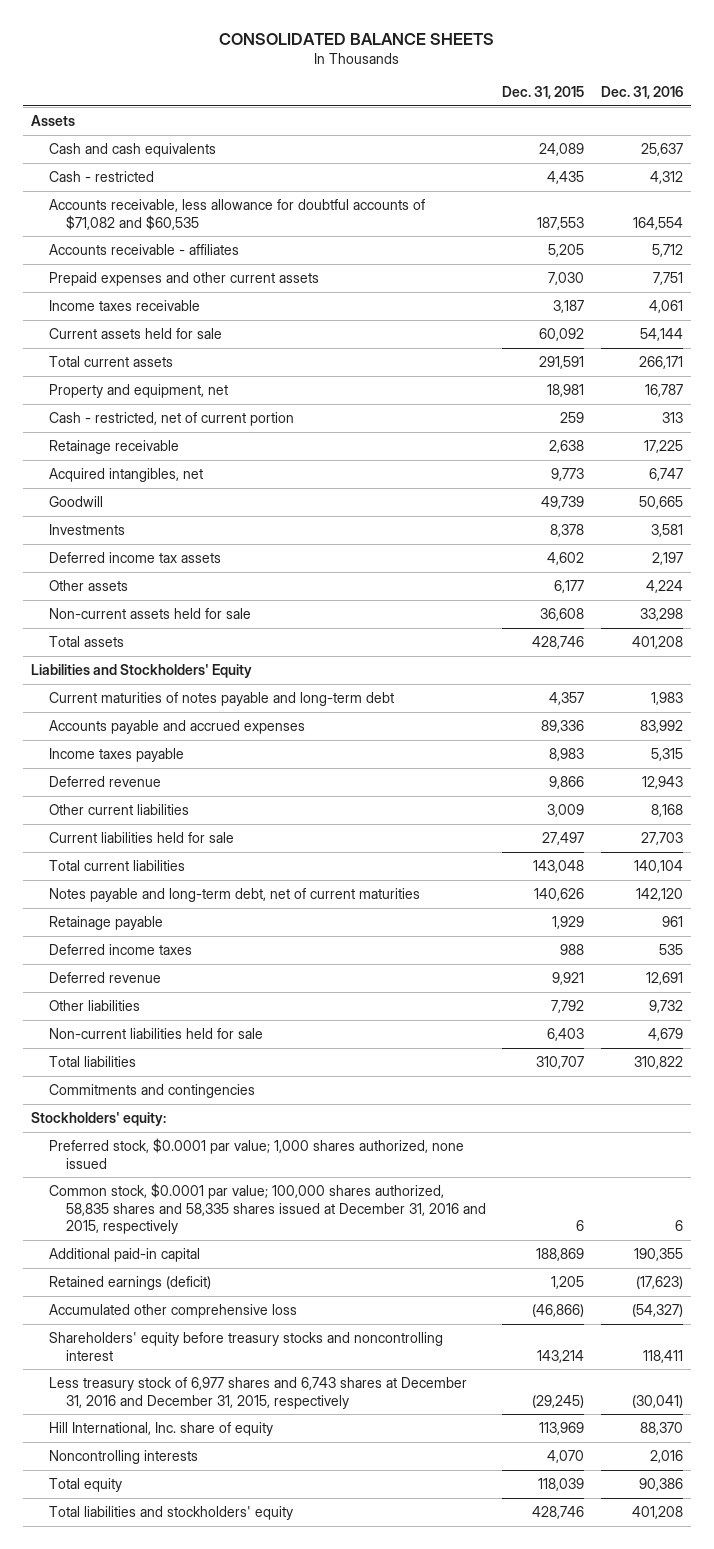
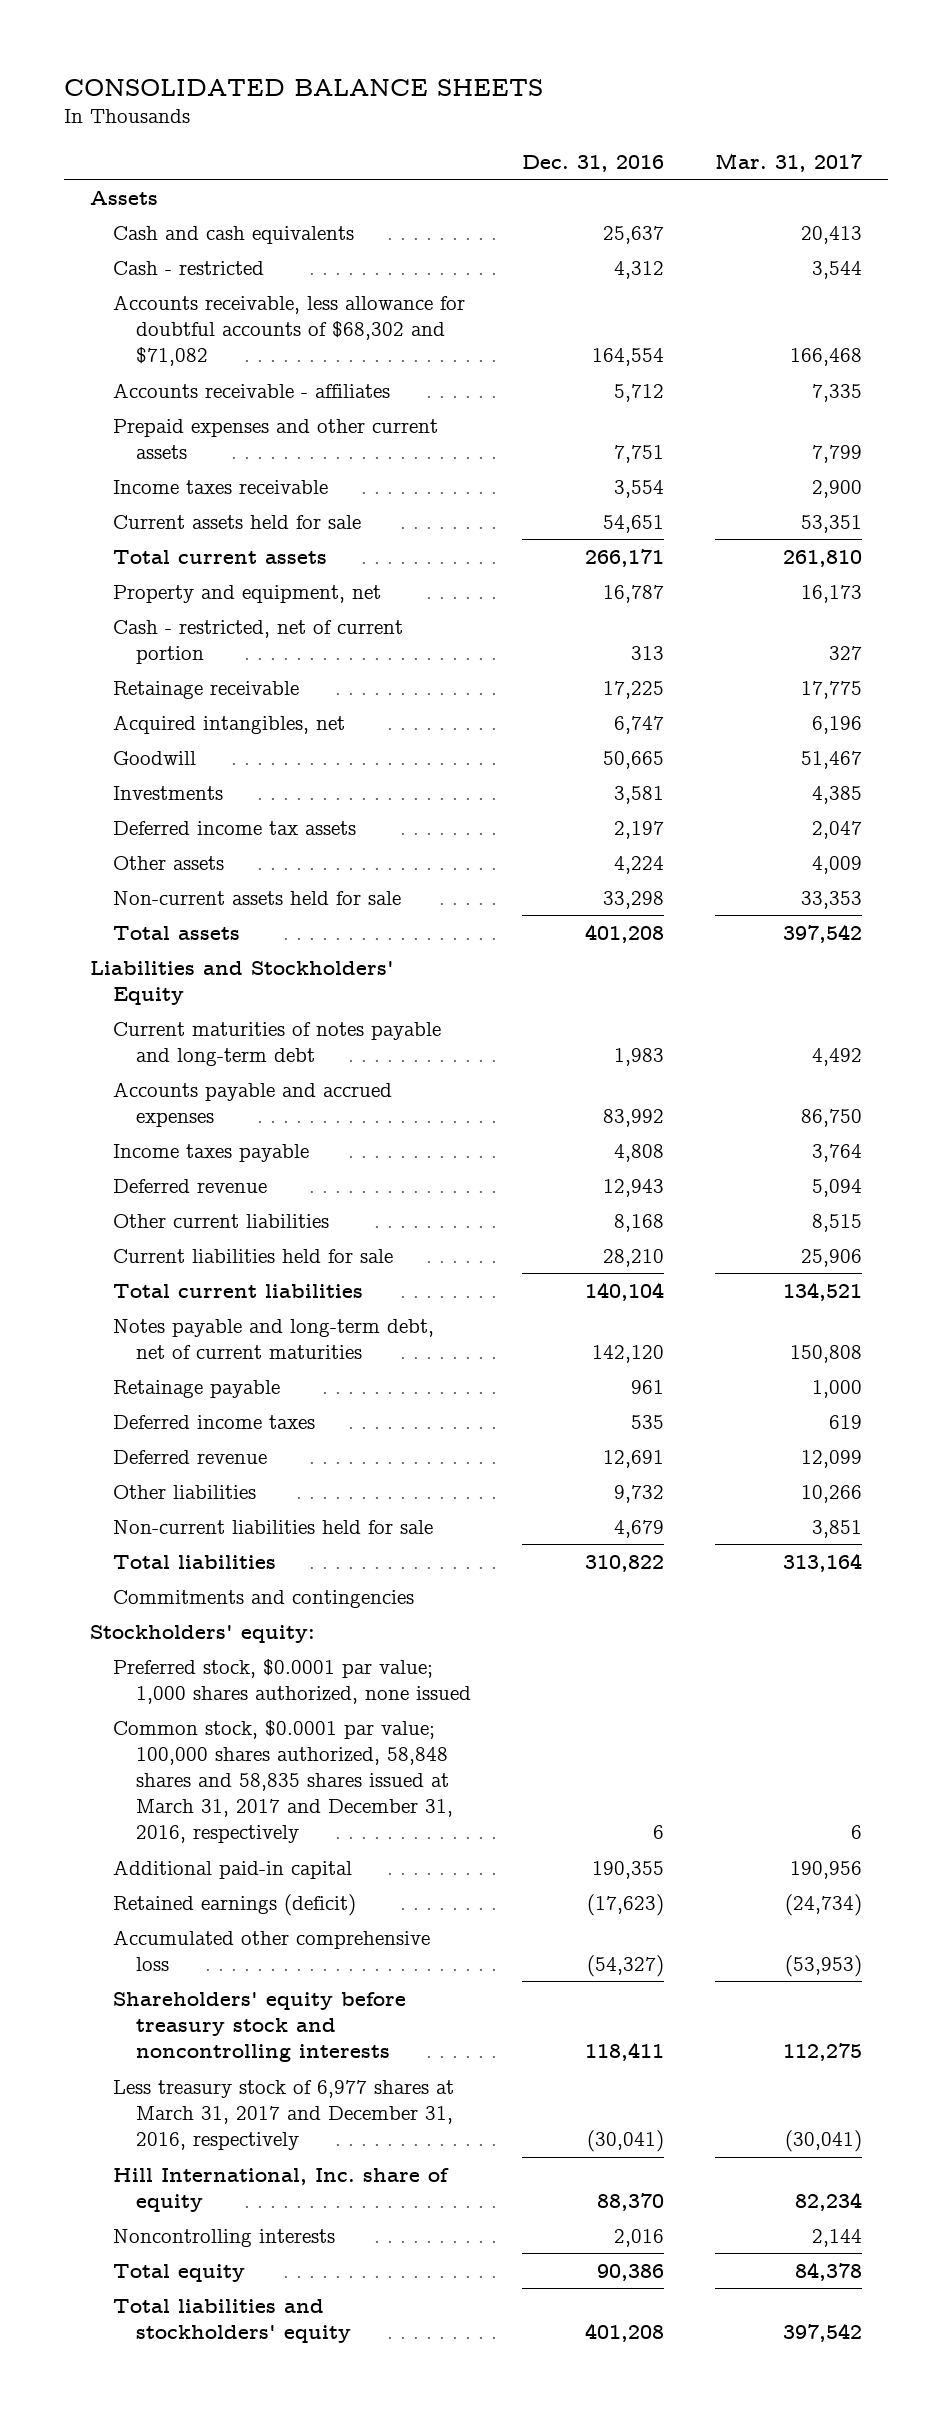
- | Dec. 31, 2015 | Dec. 31, 2016
+ | Dec. 31, 2016 | Mar. 31, 2017
- Accounts receivable, less allowance for doubtful accounts of $71,082 and $60,535 | 187,553 | 164,554
+ Accounts receivable, less allowance for doubtful accounts of $68,302 and $71,082 | 164,554 | 166,468
- Income taxes receivable | 3,187 | 4,061
- Current assets held for sale | 60,092 | 54,144
+ Income taxes receivable | 3,554 | 2,900
+ Current assets held for sale | 54,651 | 53,351
- Income taxes payable | 8,983 | 5,315
+ Income taxes payable | 4,808 | 3,764
- Current liabilities held for sale | 27,497 | 27,703
+ Current liabilities held for sale | 28,210 | 25,906
- Common stock, $0.0001 par value; 100,000 shares authorized, 58,835 shares and 58,335 shares issued at December 31, 2016 and 2015, respectively | 6 | 6
+ Common stock, $0.0001 par value; 100,000 shares authorized, 58,848 shares and 58,835 shares issued at March 31, 2017 and December 31, 2016, respectively | 6 | 6
- Shareholders' equity before treasury stocks and noncontrolling interest | 143,214 | 118,411
- Less treasury stock of 6,977 shares and 6,743 shares at December 31, 2016 and December 31, 2015, respectively | (29,245) | (30,041)
+ Shareholders' equity before treasury stock and noncontrolling interests | 118,411 | 112,275
+ Less treasury stock of 6,977 shares at March 31, 2017 and December 31, 2016, respectively | (30,041) | (30,041)

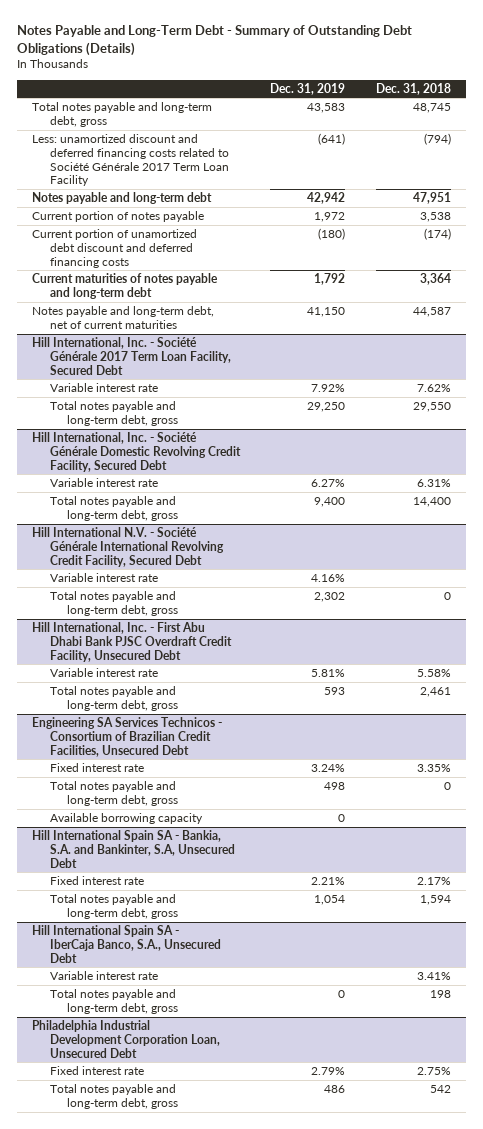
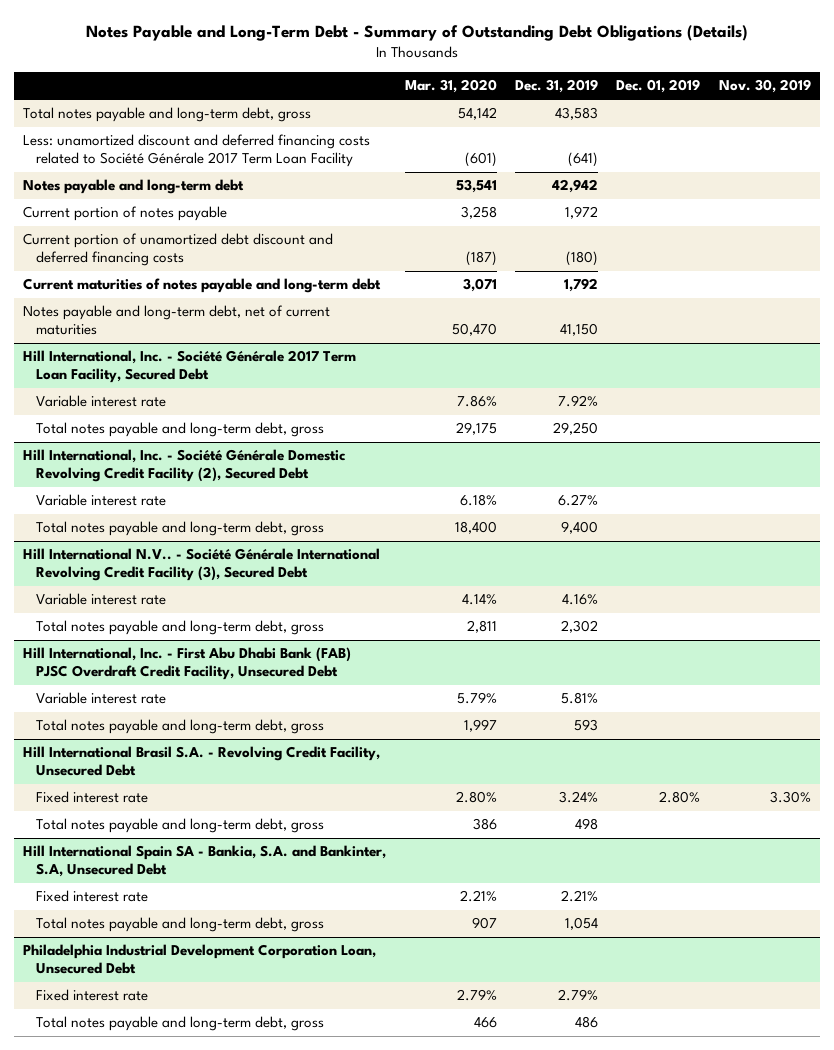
- | Dec. 31, 2019 | Dec. 31, 2018
+ | Mar. 31, 2020 | Dec. 31, 2019 | Dec. 01, 2019 | Nov. 30, 2019
- Hill International, Inc. - Société Générale Domestic Revolving Credit Facility, Secured Debt
+ Hill International, Inc. - Société Générale Domestic Revolving Credit Facility (2), Secured Debt
- Hill International N.V. - Société Générale International Revolving Credit Facility, Secured Debt
+ Hill International N.V.. - Société Générale International Revolving Credit Facility (3), Secured Debt
- Hill International, Inc. - First Abu Dhabi Bank PJSC Overdraft Credit Facility, Unsecured Debt
+ Hill International, Inc. - First Abu Dhabi Bank (FAB) PJSC Overdraft Credit Facility, Unsecured Debt
- Engineering SA Services Technicos - Consortium of Brazilian Credit Facilities, Unsecured Debt
+ Hill International Brasil S.A. - Revolving Credit Facility, Unsecured Debt
- Available borrowing capacity | 0 |
- Hill International Spain SA - IberCaja Banco, S.A., Unsecured Debt
- Variable interest rate | | 3.41%
- Total notes payable and long-term debt, gross | 0 | 198

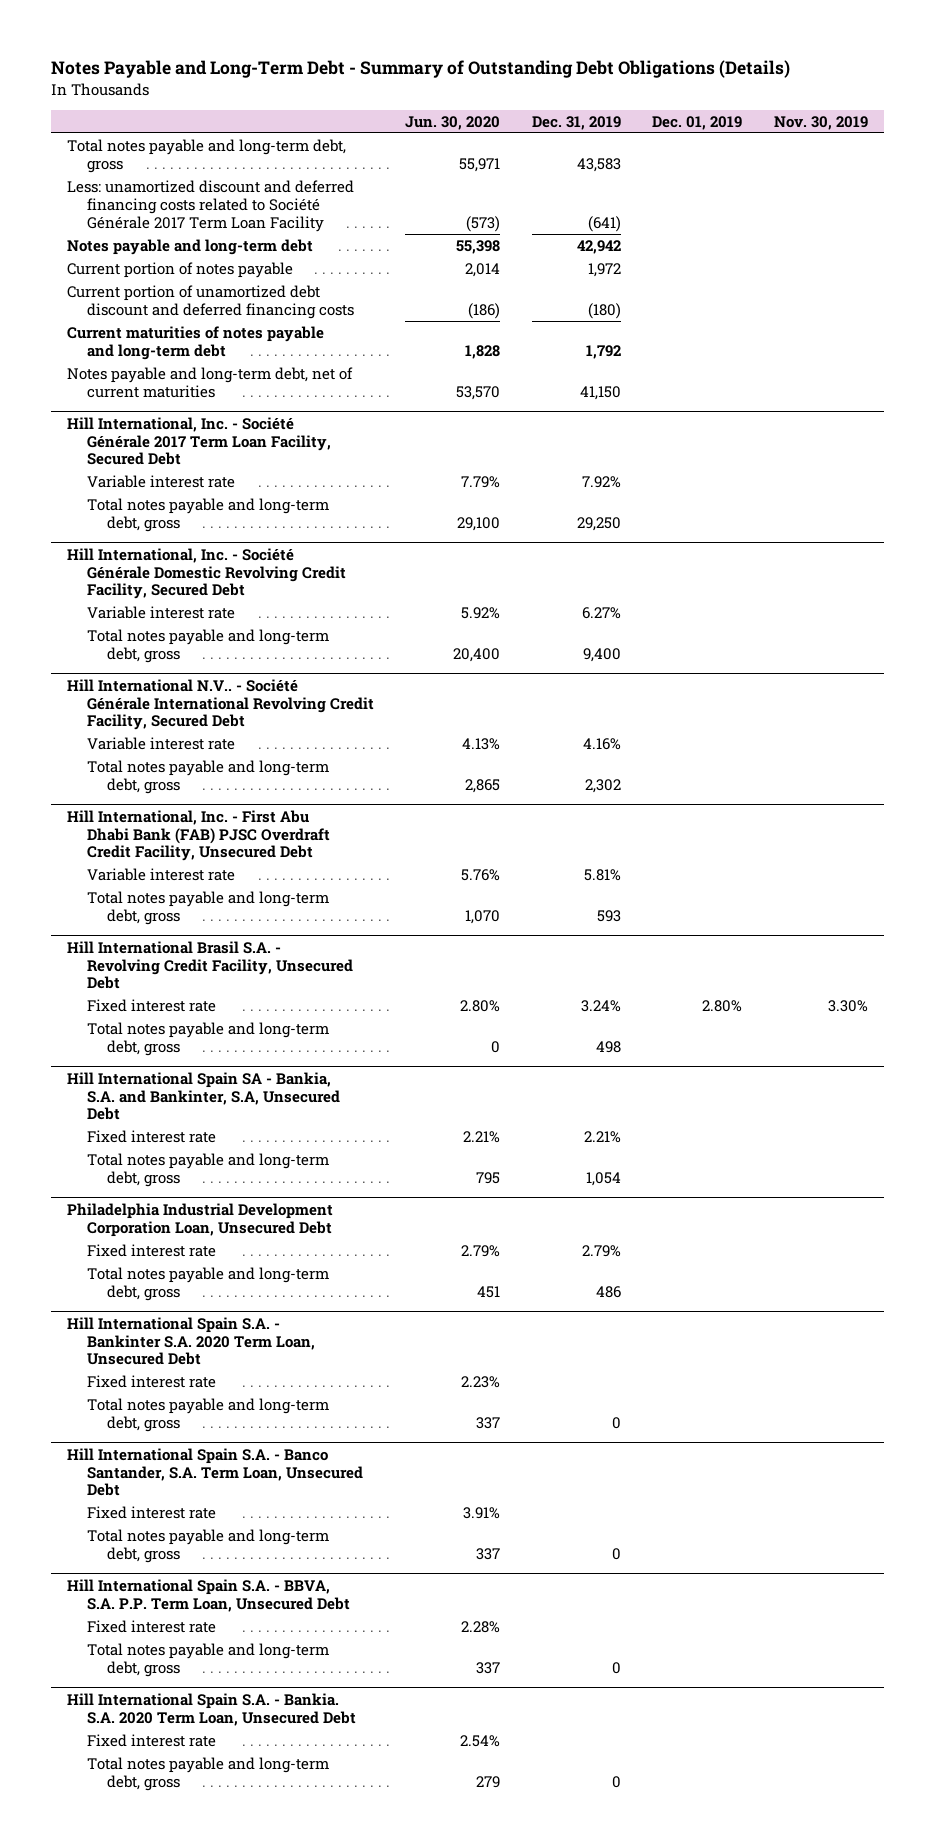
- | Mar. 31, 2020 | Dec. 31, 2019 | Dec. 01, 2019 | Nov. 30, 2019
+ | Jun. 30, 2020 | Dec. 31, 2019 | Dec. 01, 2019 | Nov. 30, 2019
- Hill International, Inc. - Société Générale Domestic Revolving Credit Facility (2), Secured Debt
+ Hill International, Inc. - Société Générale Domestic Revolving Credit Facility, Secured Debt
- Hill International N.V.. - Société Générale International Revolving Credit Facility (3), Secured Debt
+ Hill International N.V.. - Société Générale International Revolving Credit Facility, Secured Debt
+ Hill International Spain S.A. - Bankinter S.A. 2020 Term Loan, Unsecured Debt
+ Fixed interest rate | 2.23% | | |
+ Total notes payable and long-term debt, gross | 337 | 0 | |
+ Hill International Spain S.A. - Banco Santander, S.A. Term Loan, Unsecured Debt
+ Fixed interest rate | 3.91% | | |
+ Total notes payable and long-term debt, gross | 337 | 0 | |
+ Hill International Spain S.A. - BBVA, S.A. P.P. Term Loan, Unsecured Debt
+ Fixed interest rate | 2.28% | | |
+ Total notes payable and long-term debt, gross | 337 | 0 | |
+ Hill International Spain S.A. - Bankia. S.A. 2020 Term Loan, Unsecured Debt
+ Fixed interest rate | 2.54% | | |
+ Total notes payable and long-term debt, gross | 279 | 0 | |

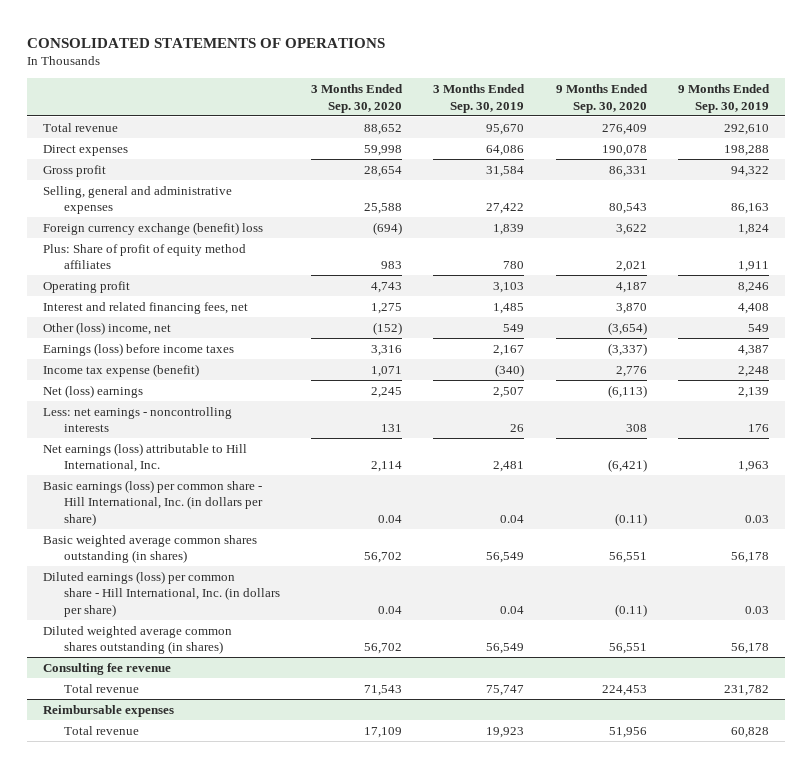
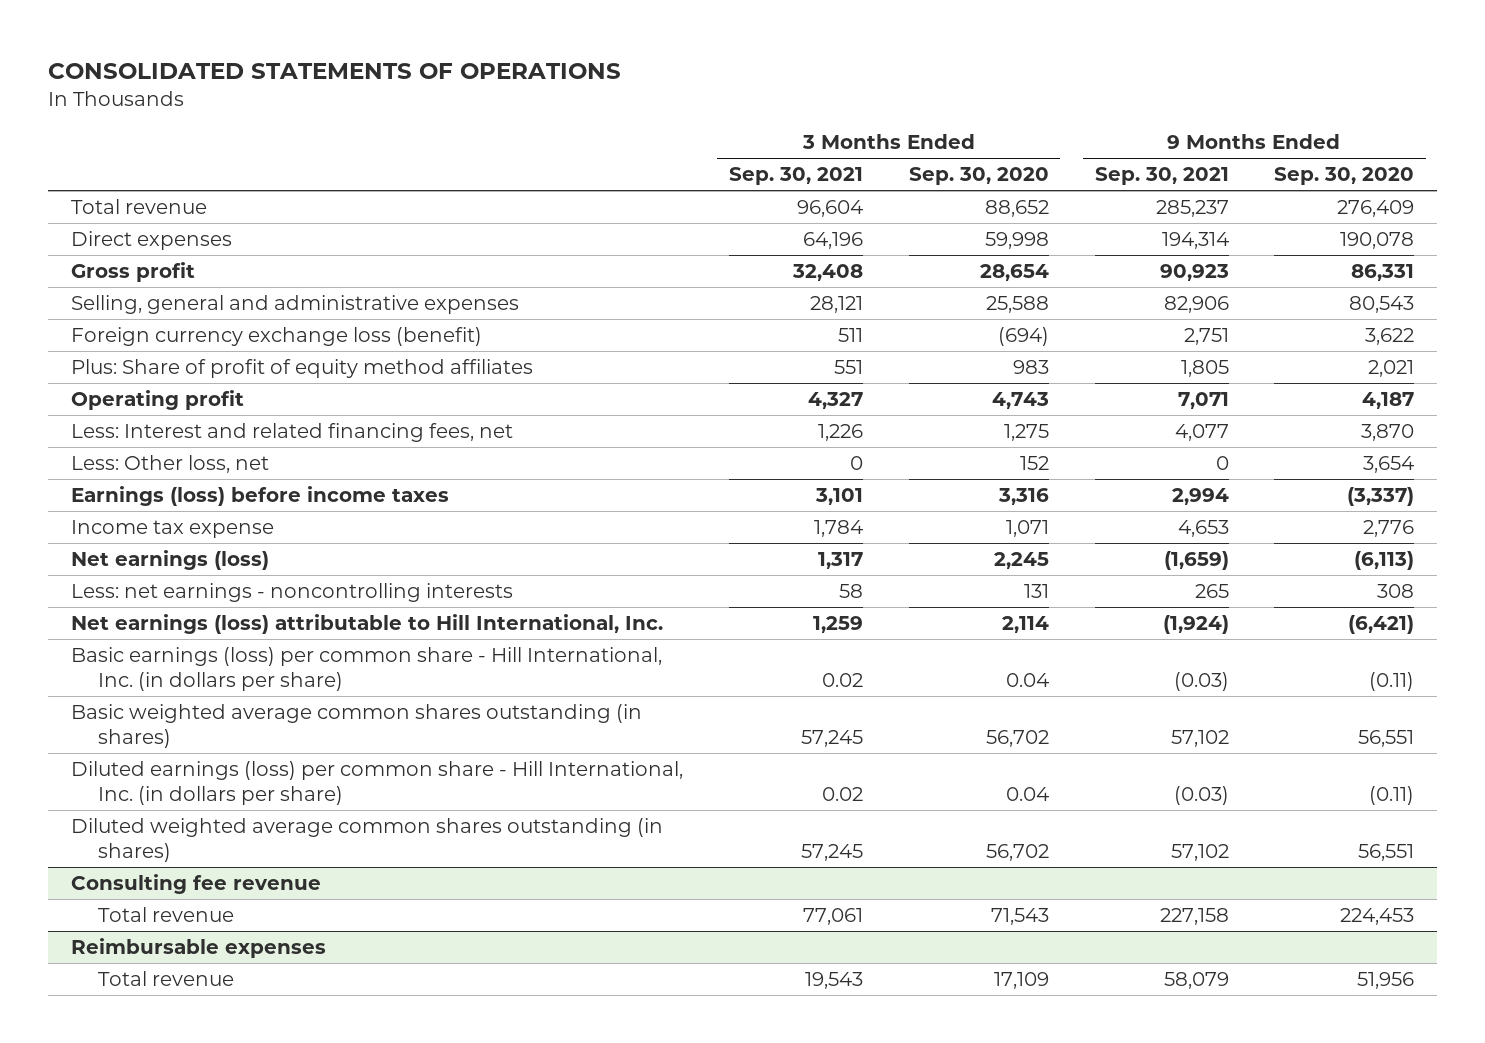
- | 3 Months Ended Sep. 30, 2020 | 3 Months Ended Sep. 30, 2019 | 9 Months Ended Sep. 30, 2020 | 9 Months Ended Sep. 30, 2019
+ | 3 Months Ended Sep. 30, 2021 | 3 Months Ended Sep. 30, 2020 | 9 Months Ended Sep. 30, 2021 | 9 Months Ended Sep. 30, 2020
- Foreign currency exchange (benefit) loss | (694) | 1,839 | 3,622 | 1,824
+ Foreign currency exchange loss (benefit) | 511 | (694) | 2,751 | 3,622
- Interest and related financing fees, net | 1,275 | 1,485 | 3,870 | 4,408
- Other (loss) income, net | (152) | 549 | (3,654) | 549
+ Less: Interest and related financing fees, net | 1,226 | 1,275 | 4,077 | 3,870
+ Less: Other loss, net | 0 | 152 | 0 | 3,654
- Income tax expense (benefit) | 1,071 | (340) | 2,776 | 2,248
- Net (loss) earnings | 2,245 | 2,507 | (6,113) | 2,139
+ Income tax expense | 1,784 | 1,071 | 4,653 | 2,776
+ Net earnings (loss) | 1,317 | 2,245 | (1,659) | (6,113)

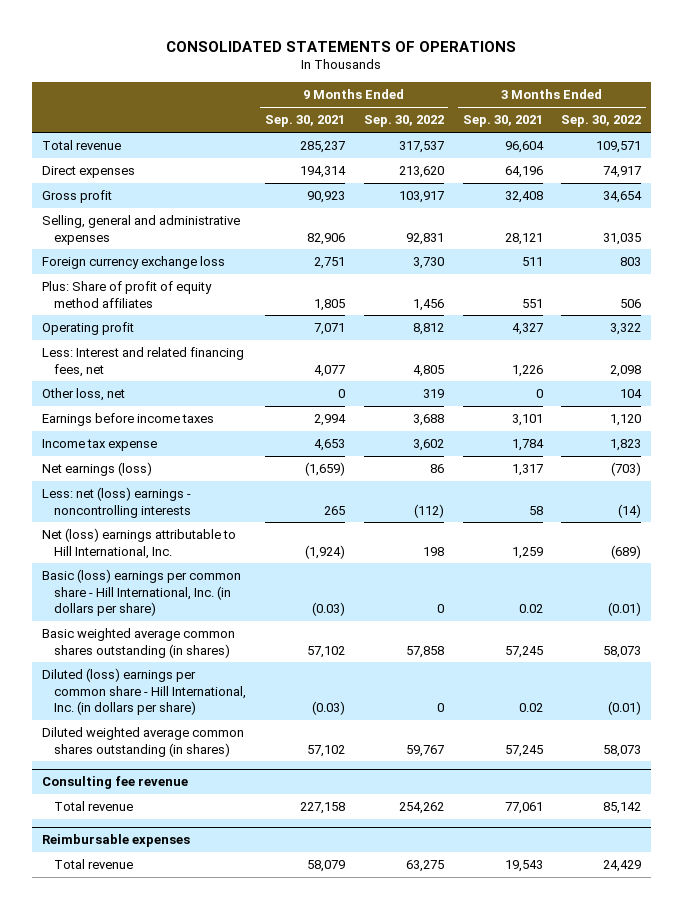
- | 3 Months Ended Sep. 30, 2021 | 3 Months Ended Sep. 30, 2020 | 9 Months Ended Sep. 30, 2021 | 9 Months Ended Sep. 30, 2020
+ | 9 Months Ended Sep. 30, 2021 | 9 Months Ended Sep. 30, 2022 | 3 Months Ended Sep. 30, 2021 | 3 Months Ended Sep. 30, 2022
- Foreign currency exchange loss (benefit) | 511 | (694) | 2,751 | 3,622
+ Foreign currency exchange loss | 2,751 | 3,730 | 511 | 803
- Less: Other loss, net | 0 | 152 | 0 | 3,654
- Earnings (loss) before income taxes | 3,101 | 3,316 | 2,994 | (3,337)
+ Other loss, net | 0 | 319 | 0 | 104
+ Earnings before income taxes | 2,994 | 3,688 | 3,101 | 1,120
- Less: net earnings - noncontrolling interests | 58 | 131 | 265 | 308
- Net earnings (loss) attributable to Hill International, Inc. | 1,259 | 2,114 | (1,924) | (6,421)
- Basic earnings (loss) per common share - Hill International, Inc. (in dollars per share) | 0.02 | 0.04 | (0.03) | (0.11)
+ Less: net (loss) earnings - noncontrolling interests | 265 | (112) | 58 | (14)
+ Net (loss) earnings attributable to Hill International, Inc. | (1,924) | 198 | 1,259 | (689)
+ Basic (loss) earnings per common share - Hill International, Inc. (in dollars per share) | (0.03) | 0 | 0.02 | (0.01)
- Diluted earnings (loss) per common share - Hill International, Inc. (in dollars per share) | 0.02 | 0.04 | (0.03) | (0.11)
+ Diluted (loss) earnings per common share - Hill International, Inc. (in dollars per share) | (0.03) | 0 | 0.02 | (0.01)

